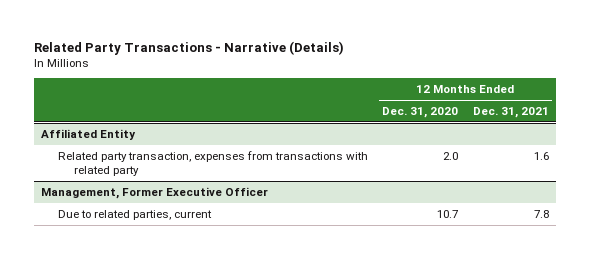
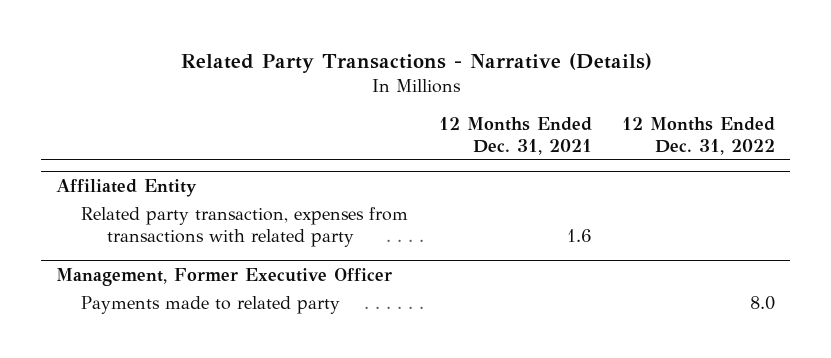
- | 12 Months Ended Dec. 31, 2020 | 12 Months Ended Dec. 31, 2021
+ | 12 Months Ended Dec. 31, 2021 | 12 Months Ended Dec. 31, 2022
@ Management, Former Executive Officer
- Due to related parties, current | 10.7 | 7.8
+ Payments made to related party | | 8.0

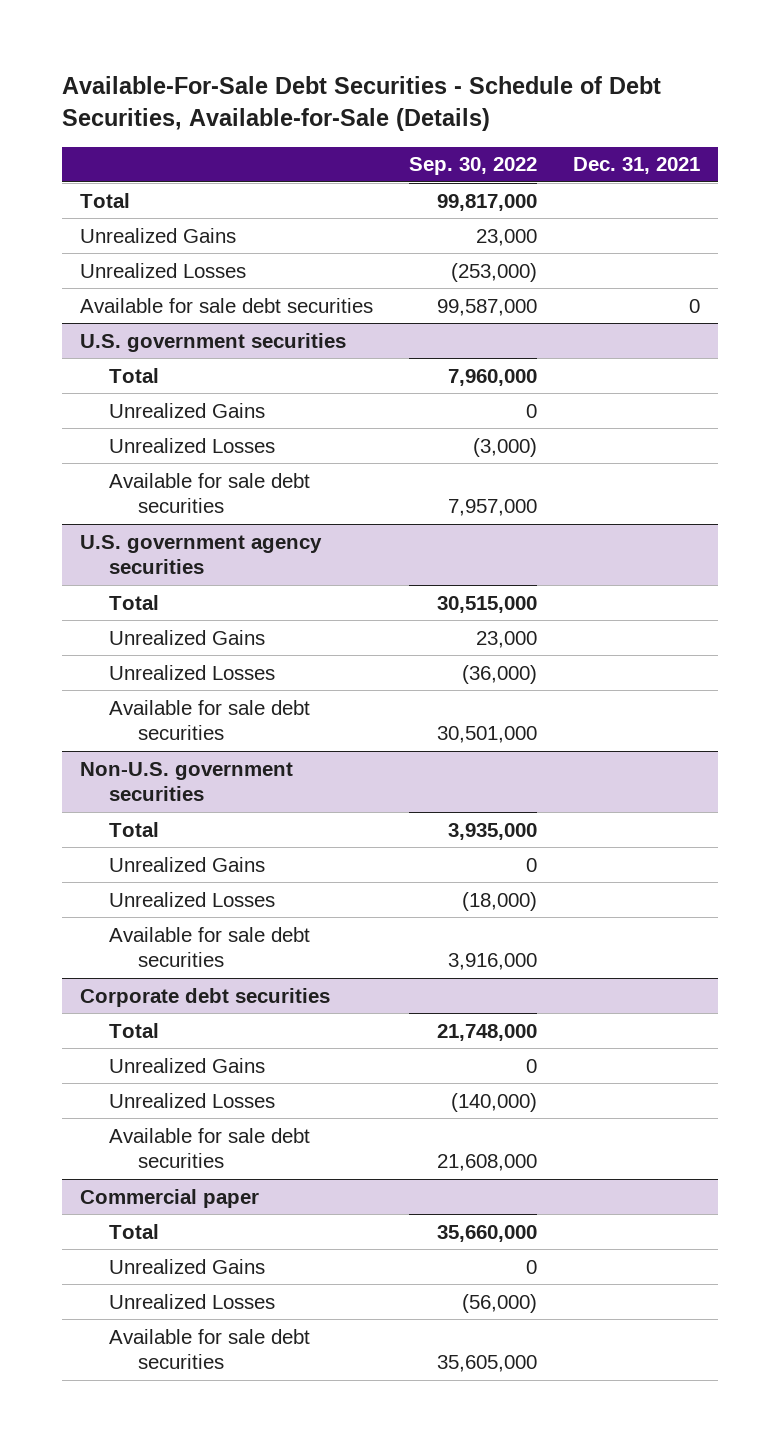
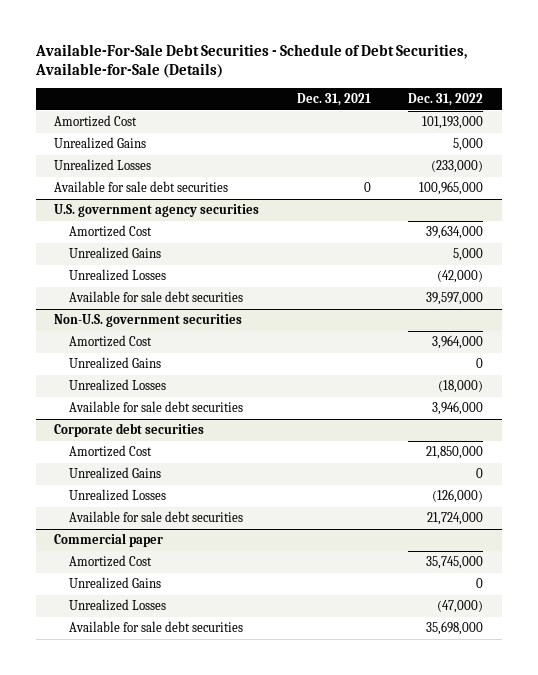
- | Sep. 30, 2022 | Dec. 31, 2021
+ | Dec. 31, 2021 | Dec. 31, 2022
- Total | 99,817,000 |
+ Amortized Cost | | 101,193,000
- U.S. government securities
- Total | 7,960,000 |
- Unrealized Gains | 0 |
- Unrealized Losses | (3,000) |
- Available for sale debt securities | 7,957,000 |
@ U.S. government agency securities
- Total | 30,515,000 |
+ Amortized Cost | | 39,634,000
@ Non-U.S. government securities
- Total | 3,935,000 |
+ Amortized Cost | | 3,964,000
@ Corporate debt securities
- Total | 21,748,000 |
+ Amortized Cost | | 21,850,000
@ Commercial paper
- Total | 35,660,000 |
+ Amortized Cost | | 35,745,000

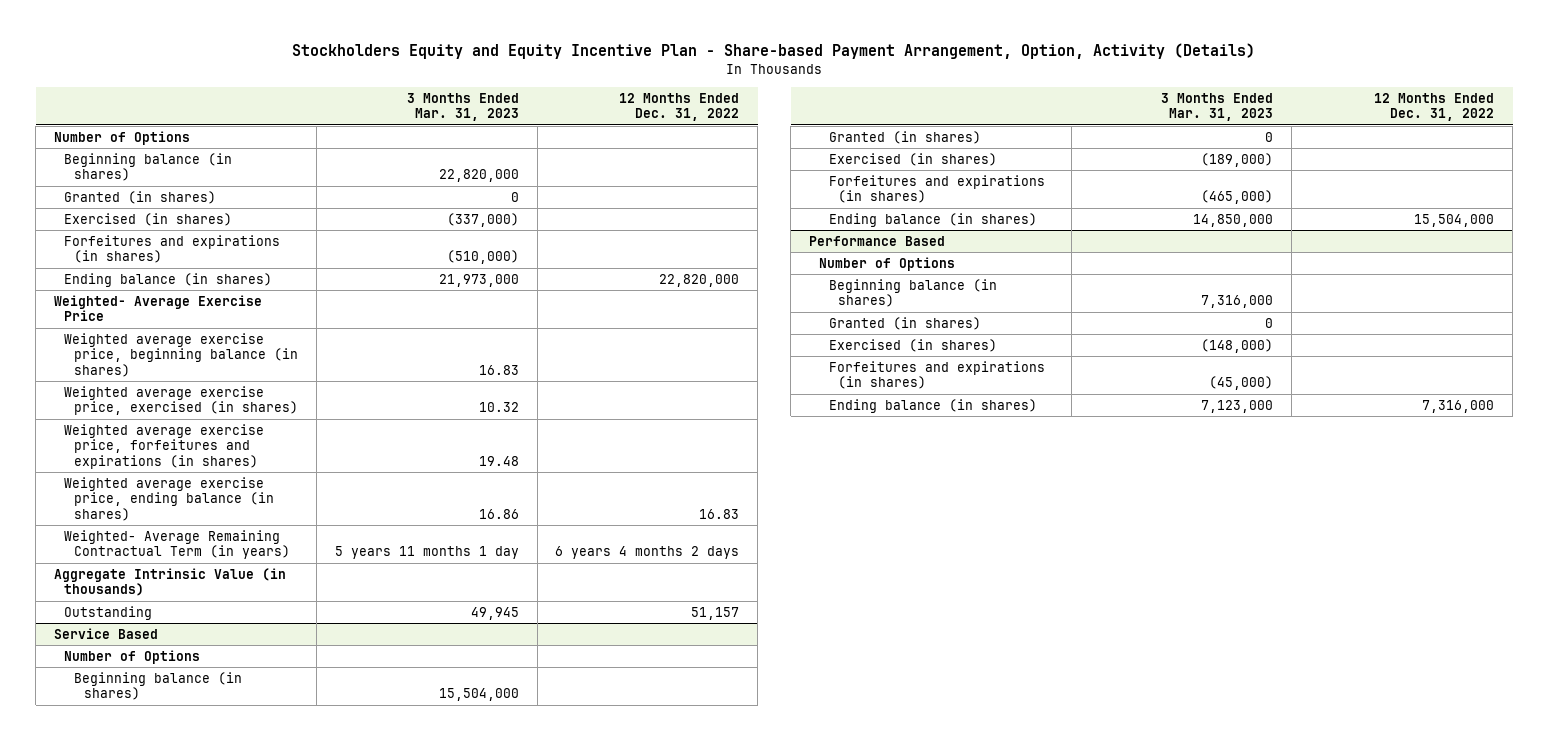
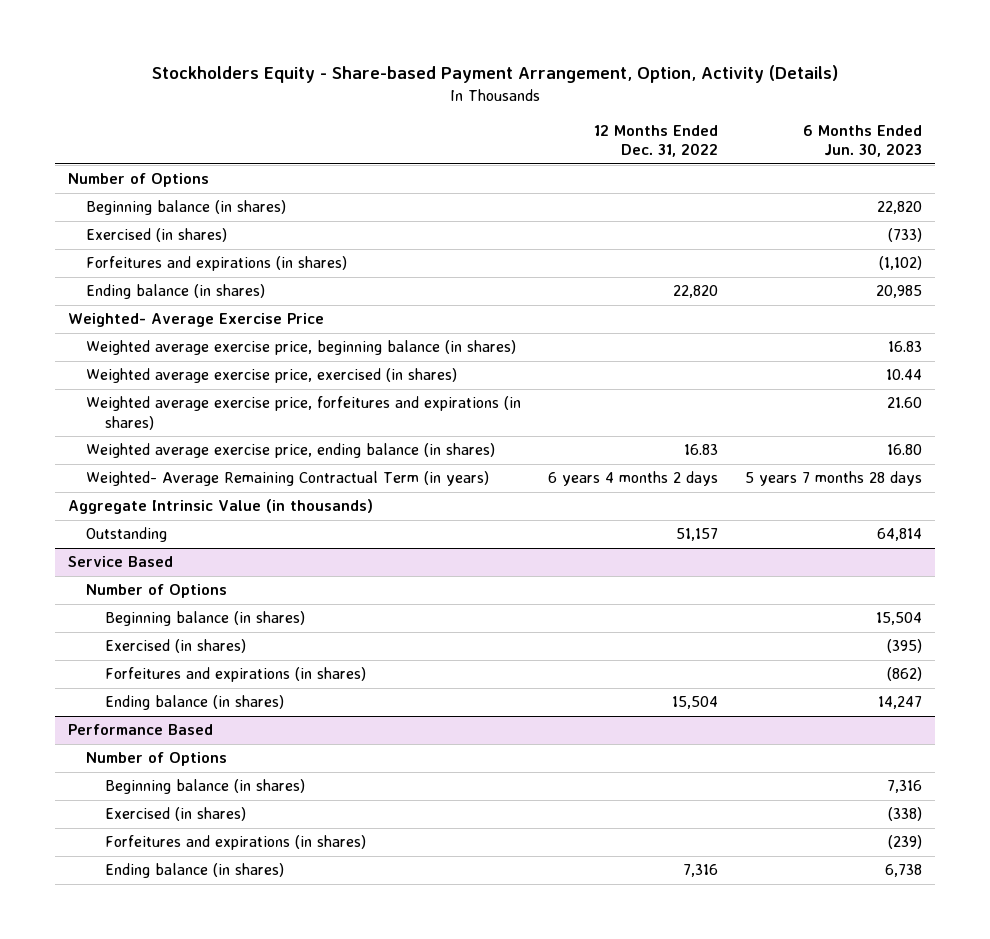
- Stockholders Equity and Equity Incentive Plan - Share-based Payment Arrangement, Option, Activity (Details)
+ Stockholders Equity - Share-based Payment Arrangement, Option, Activity (Details)
- | 3 Months Ended Mar. 31, 2023 | 12 Months Ended Dec. 31, 2022
+ | 12 Months Ended Dec. 31, 2022 | 6 Months Ended Jun. 30, 2023
- Granted (in shares) | 0 |
- Ending balance (in shares) | 21,973,000 | 22,820,000
+ Ending balance (in shares) | 22,820 | 20,985
@ Service Based
- Granted (in shares) | 0 |
- Ending balance (in shares) | 14,850,000 | 15,504,000
+ Ending balance (in shares) | 15,504 | 14,247
@ Performance Based
- Granted (in shares) | 0 |
- Ending balance (in shares) | 7,123,000 | 7,316,000
+ Ending balance (in shares) | 7,316 | 6,738

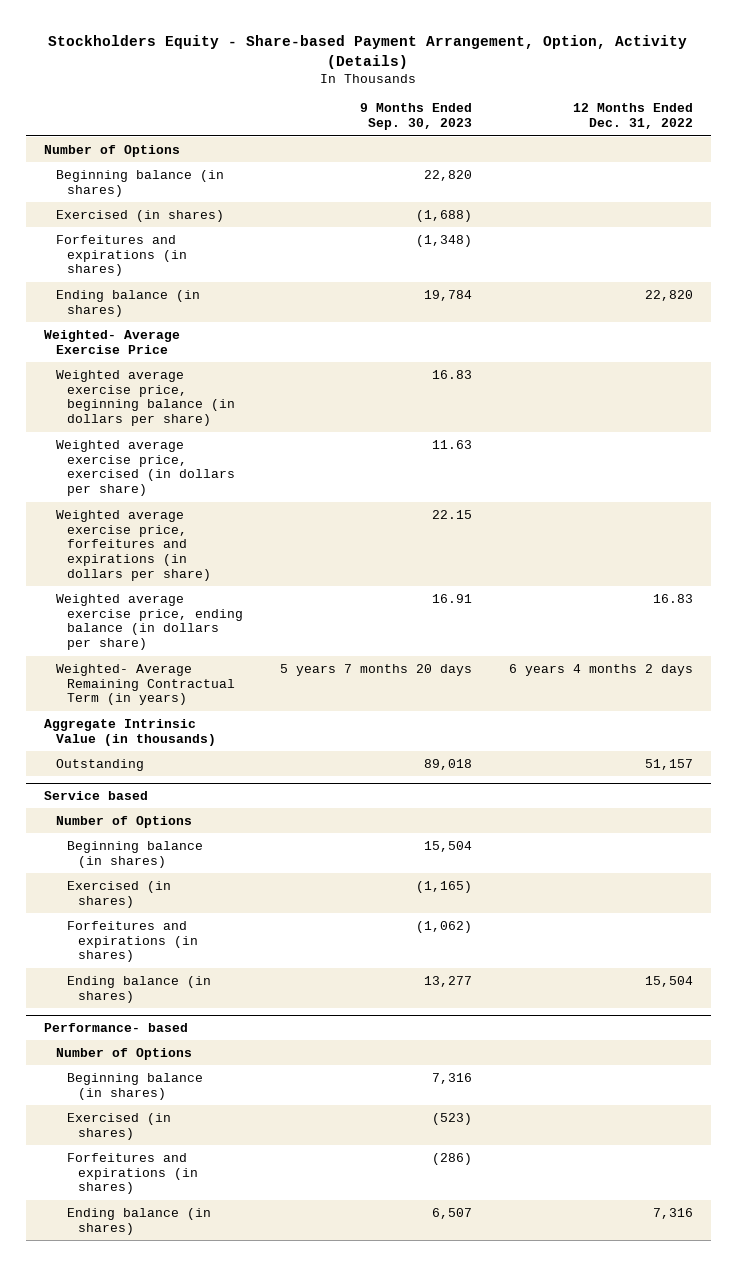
- | 12 Months Ended Dec. 31, 2022 | 6 Months Ended Jun. 30, 2023
+ | 9 Months Ended Sep. 30, 2023 | 12 Months Ended Dec. 31, 2022
- Weighted average exercise price, beginning balance (in shares) | | 16.83
- Weighted average exercise price, exercised (in shares) | | 10.44
- Weighted average exercise price, forfeitures and expirations (in shares) | | 21.60
- Weighted average exercise price, ending balance (in shares) | 16.83 | 16.80
+ Weighted average exercise price, beginning balance (in dollars per share) | 16.83 |
+ Weighted average exercise price, exercised (in dollars per share) | 11.63 |
+ Weighted average exercise price, forfeitures and expirations (in dollars per share) | 22.15 |
+ Weighted average exercise price, ending balance (in dollars per share) | 16.91 | 16.83
- Service Based
+ Service based
- Performance Based
+ Performance- based

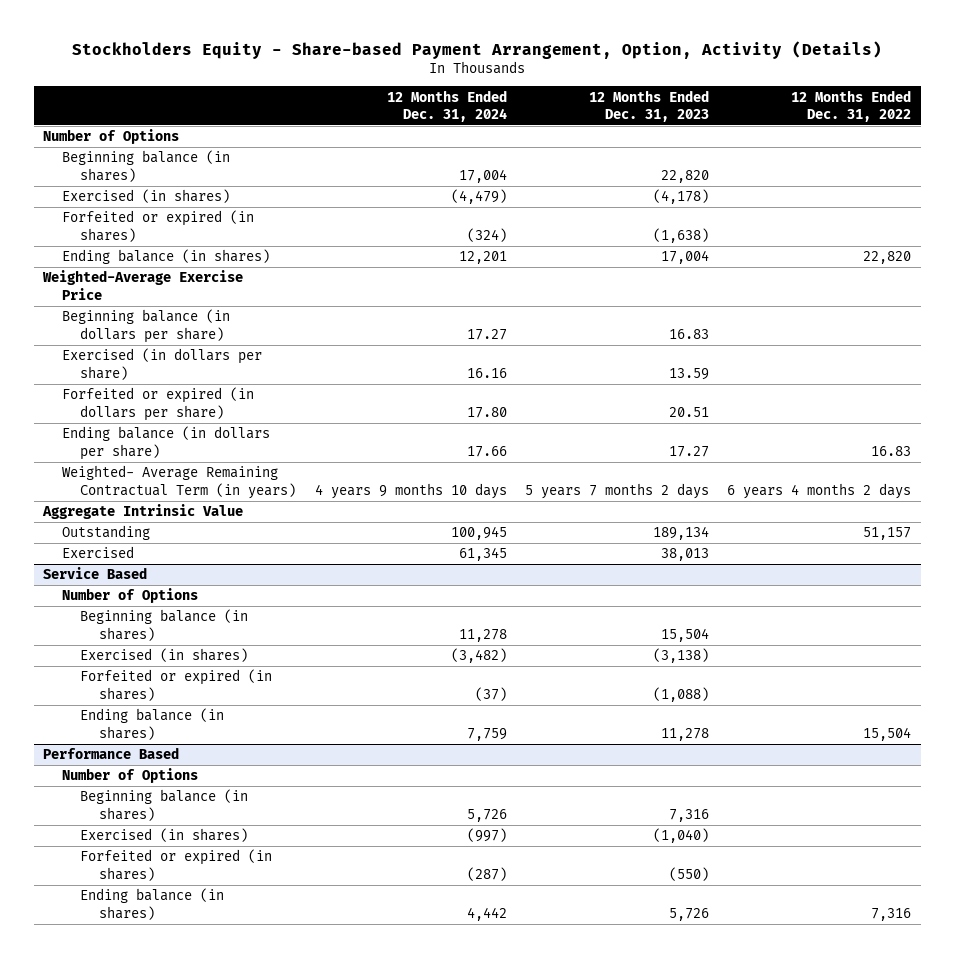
- | 9 Months Ended Sep. 30, 2023 | 12 Months Ended Dec. 31, 2022
+ | 12 Months Ended Dec. 31, 2024 | 12 Months Ended Dec. 31, 2023 | 12 Months Ended Dec. 31, 2022
- Forfeitures and expirations (in shares) | (1,348) |
+ Forfeited or expired (in shares) | (324) | (1,638) |
- Weighted- Average Exercise Price
- Weighted average exercise price, beginning balance (in dollars per share) | 16.83 |
- Weighted average exercise price, exercised (in dollars per share) | 11.63 |
- Weighted average exercise price, forfeitures and expirations (in dollars per share) | 22.15 |
- Weighted average exercise price, ending balance (in dollars per share) | 16.91 | 16.83
+ Weighted-Average Exercise Price
+ Beginning balance (in dollars per share) | 17.27 | 16.83 |
+ Exercised (in dollars per share) | 16.16 | 13.59 |
+ Forfeited or expired (in dollars per share) | 17.80 | 20.51 |
+ Ending balance (in dollars per share) | 17.66 | 17.27 | 16.83
- Aggregate Intrinsic Value (in thousands)
+ Aggregate Intrinsic Value
- Service based
+ Exercised | 61,345 | 38,013 |
+ Service Based
- Forfeitures and expirations (in shares) | (1,062) |
+ Forfeited or expired (in shares) | (37) | (1,088) |
- Performance- based
+ Performance Based
- Forfeitures and expirations (in shares) | (286) |
+ Forfeited or expired (in shares) | (287) | (550) |

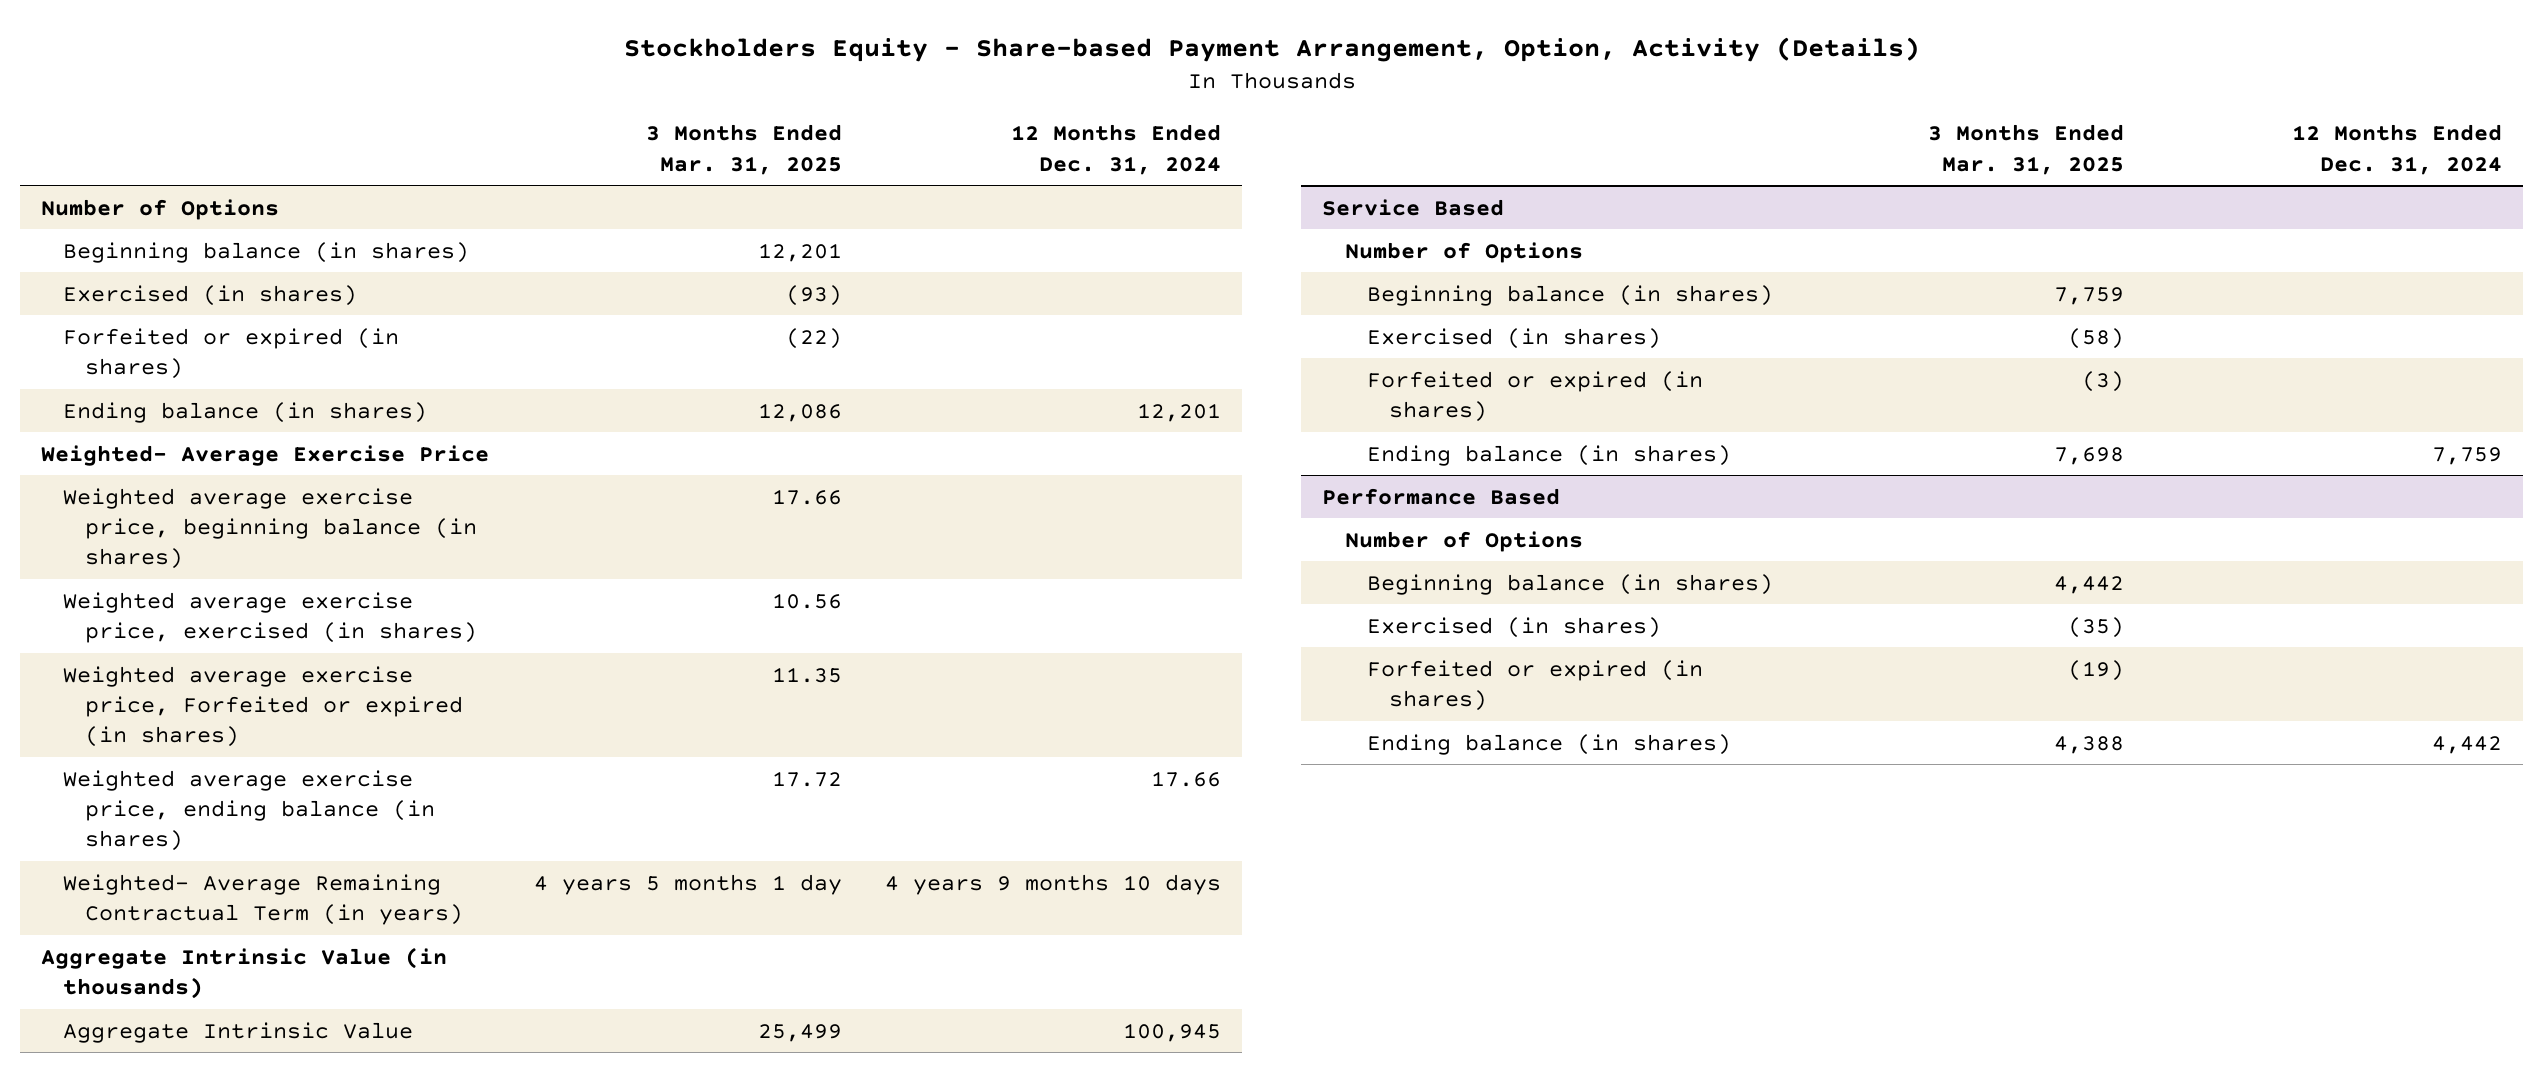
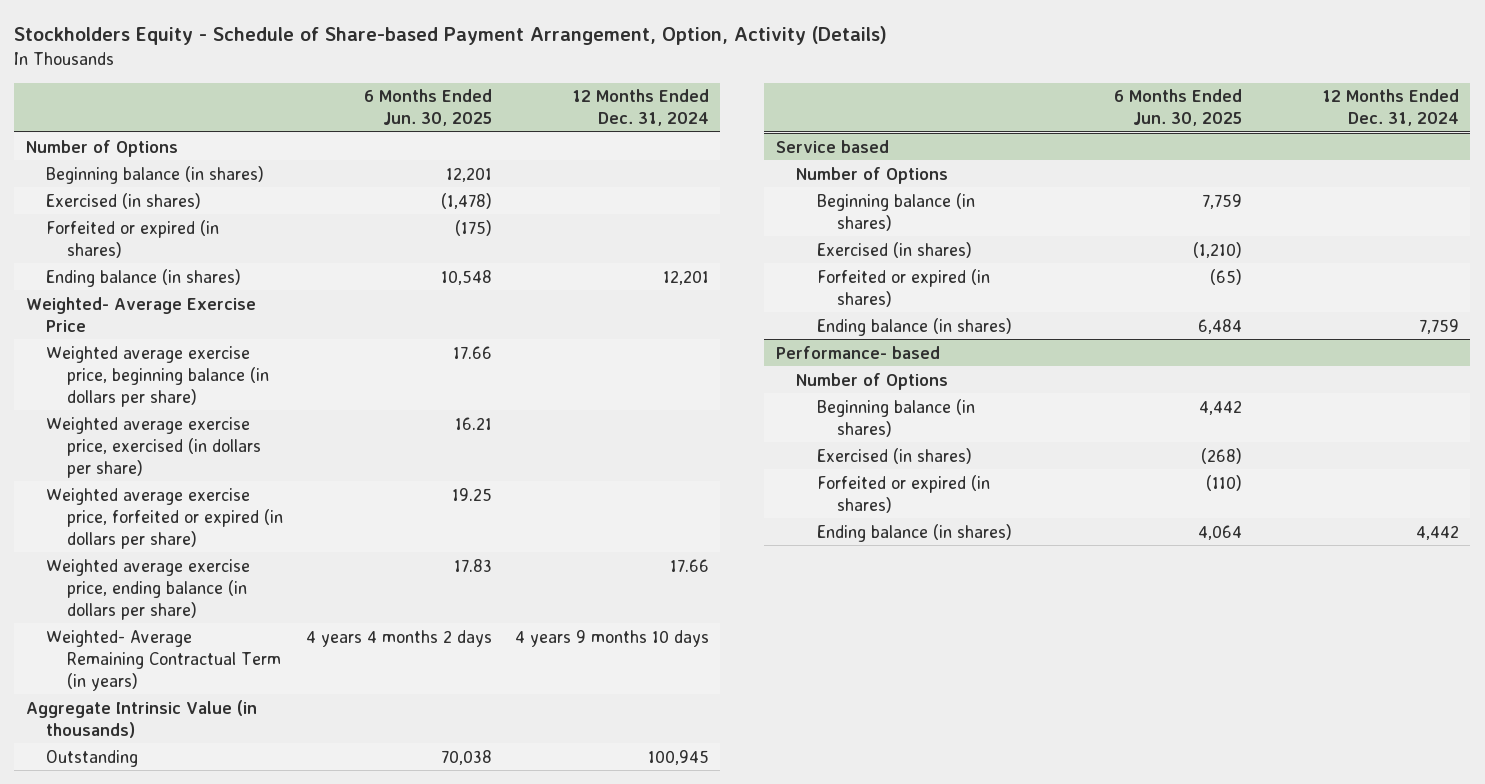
- Stockholders Equity - Share-based Payment Arrangement, Option, Activity (Details)
+ Stockholders Equity - Schedule of Share-based Payment Arrangement, Option, Activity (Details)
- | 3 Months Ended Mar. 31, 2025 | 12 Months Ended Dec. 31, 2024
+ | 6 Months Ended Jun. 30, 2025 | 12 Months Ended Dec. 31, 2024
- Weighted average exercise price, beginning balance (in shares) | 17.66 |
- Weighted average exercise price, exercised (in shares) | 10.56 |
- Weighted average exercise price, Forfeited or expired (in shares) | 11.35 |
- Weighted average exercise price, ending balance (in shares) | 17.72 | 17.66
+ Weighted average exercise price, beginning balance (in dollars per share) | 17.66 |
+ Weighted average exercise price, exercised (in dollars per share) | 16.21 |
+ Weighted average exercise price, forfeited or expired (in dollars per share) | 19.25 |
+ Weighted average exercise price, ending balance (in dollars per share) | 17.83 | 17.66
- Aggregate Intrinsic Value | 25,499 | 100,945
- Service Based
+ Outstanding | 70,038 | 100,945
+ Service based
- Performance Based
+ Performance- based

